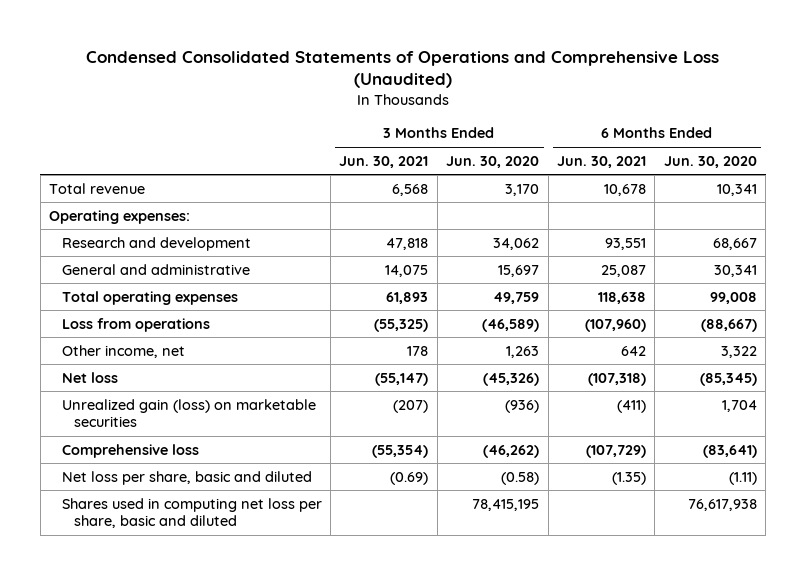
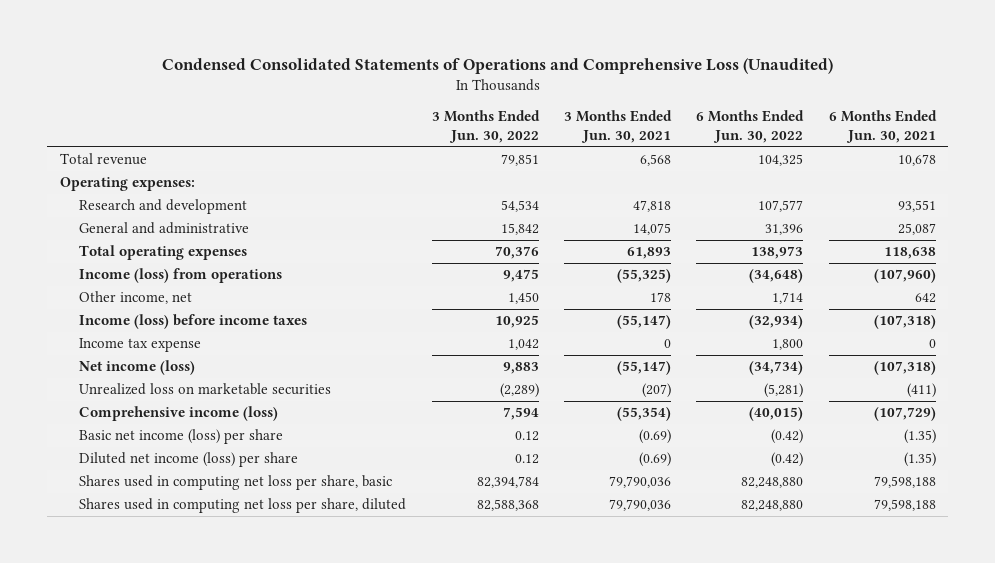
- | 3 Months Ended Jun. 30, 2021 | 3 Months Ended Jun. 30, 2020 | 6 Months Ended Jun. 30, 2021 | 6 Months Ended Jun. 30, 2020
+ | 3 Months Ended Jun. 30, 2022 | 3 Months Ended Jun. 30, 2021 | 6 Months Ended Jun. 30, 2022 | 6 Months Ended Jun. 30, 2021
- Loss from operations | (55,325) | (46,589) | (107,960) | (88,667)
+ Income (loss) from operations | 9,475 | (55,325) | (34,648) | (107,960)
- Net loss | (55,147) | (45,326) | (107,318) | (85,345)
- Unrealized gain (loss) on marketable securities | (207) | (936) | (411) | 1,704
- Comprehensive loss | (55,354) | (46,262) | (107,729) | (83,641)
- Net loss per share, basic and diluted | (0.69) | (0.58) | (1.35) | (1.11)
- Shares used in computing net loss per share, basic and diluted | | 78,415,195 | | 76,617,938
+ Income (loss) before income taxes | 10,925 | (55,147) | (32,934) | (107,318)
+ Income tax expense | 1,042 | 0 | 1,800 | 0
+ Net income (loss) | 9,883 | (55,147) | (34,734) | (107,318)
+ Unrealized loss on marketable securities | (2,289) | (207) | (5,281) | (411)
+ Comprehensive income (loss) | 7,594 | (55,354) | (40,015) | (107,729)
+ Basic net income (loss) per share | 0.12 | (0.69) | (0.42) | (1.35)
+ Diluted net income (loss) per share | 0.12 | (0.69) | (0.42) | (1.35)
+ Shares used in computing net loss per share, basic | 82,394,784 | 79,790,036 | 82,248,880 | 79,598,188
+ Shares used in computing net loss per share, diluted | 82,588,368 | 79,790,036 | 82,248,880 | 79,598,188

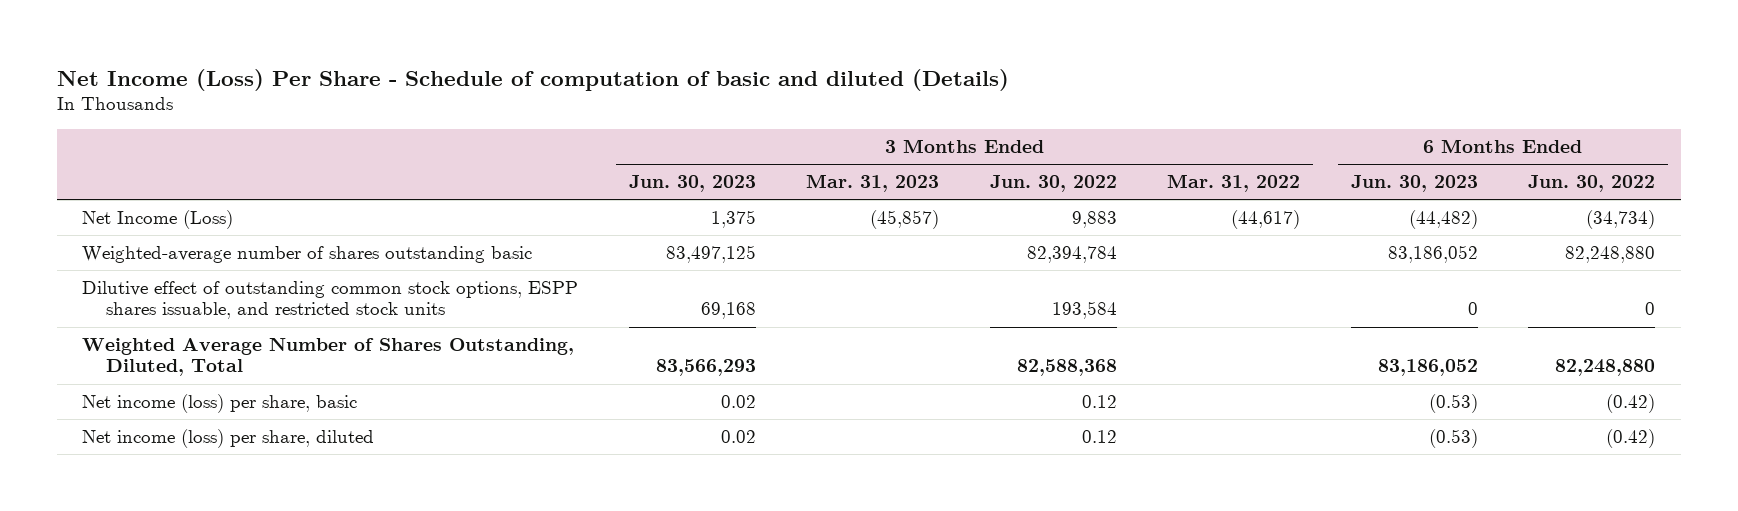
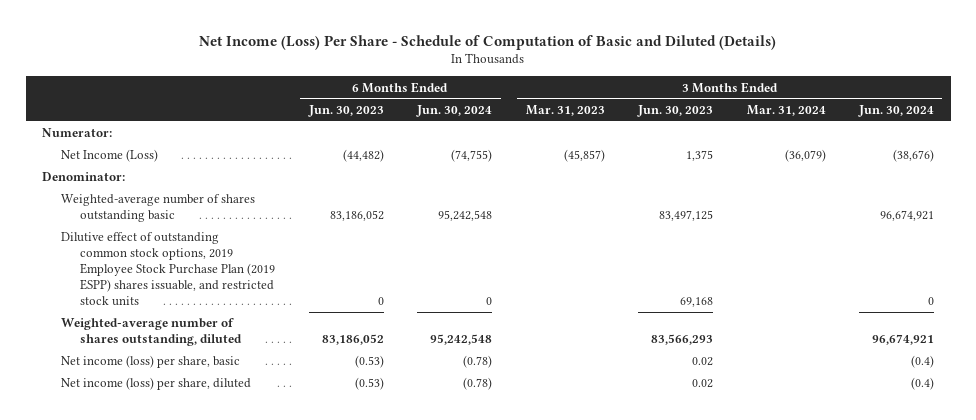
- Net Income (Loss) Per Share - Schedule of computation of basic and diluted (Details)
+ Net Income (Loss) Per Share - Schedule of Computation of Basic and Diluted (Details)
- | 3 Months Ended Jun. 30, 2023 | 3 Months Ended Mar. 31, 2023 | 3 Months Ended Jun. 30, 2022 | 3 Months Ended Mar. 31, 2022 | 6 Months Ended Jun. 30, 2023 | 6 Months Ended Jun. 30, 2022
+ | 6 Months Ended Jun. 30, 2023 | 6 Months Ended Jun. 30, 2024 | 3 Months Ended Mar. 31, 2023 | 3 Months Ended Jun. 30, 2023 | 3 Months Ended Mar. 31, 2024 | 3 Months Ended Jun. 30, 2024
+ Numerator:
+ Denominator:
- Dilutive effect of outstanding common stock options, ESPP shares issuable, and restricted stock units | 69,168 | | 193,584 | | 0 | 0
- Weighted Average Number of Shares Outstanding, Diluted, Total | 83,566,293 | | 82,588,368 | | 83,186,052 | 82,248,880
+ Dilutive effect of outstanding common stock options, 2019 Employee Stock Purchase Plan (2019 ESPP) shares issuable, and restricted stock units | 0 | 0 | | 69,168 | | 0
+ Weighted-average number of shares outstanding, diluted | 83,186,052 | 95,242,548 | | 83,566,293 | | 96,674,921

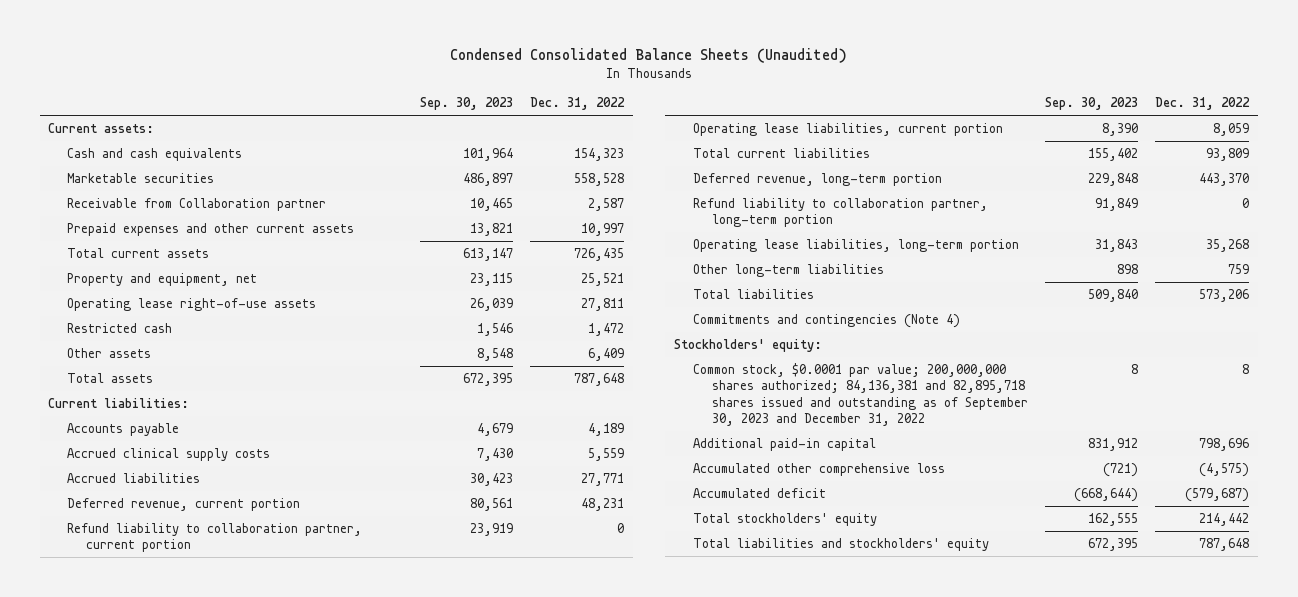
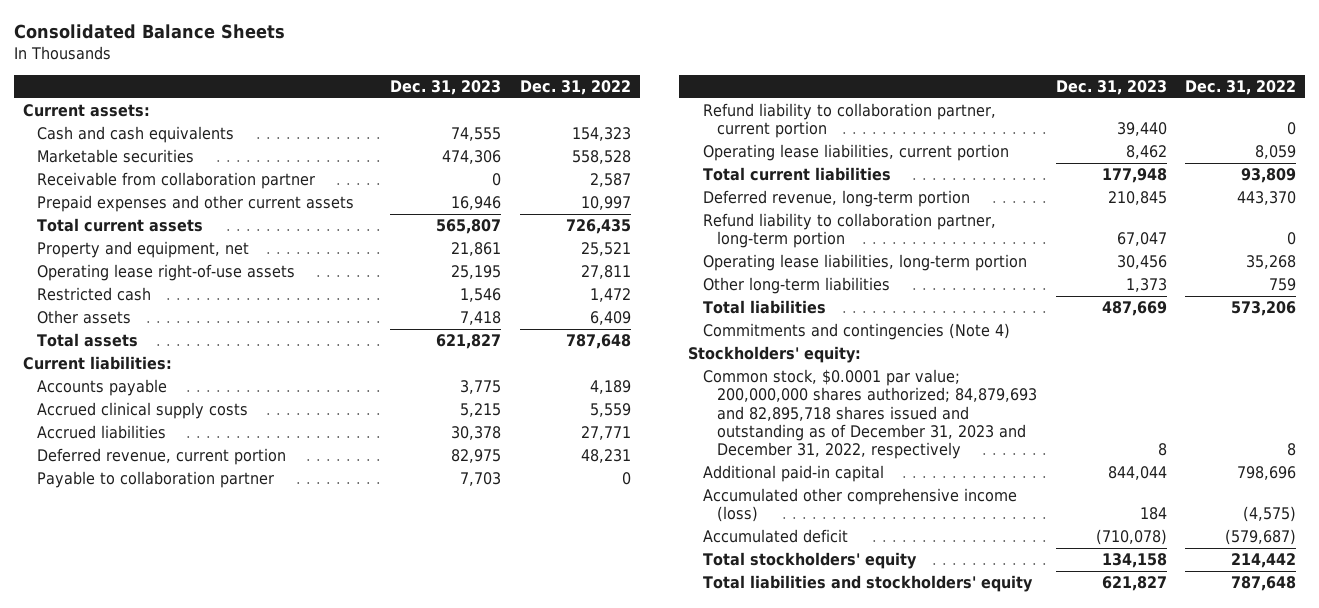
- Condensed Consolidated Balance Sheets (Unaudited)
+ Consolidated Balance Sheets
- | Sep. 30, 2023 | Dec. 31, 2022
+ | Dec. 31, 2023 | Dec. 31, 2022
- Receivable from Collaboration partner | 10,465 | 2,587
+ Receivable from collaboration partner | 0 | 2,587
+ Payable to collaboration partner | 7,703 | 0
- Common stock, $0.0001 par value; 200,000,000 shares authorized; 84,136,381 and 82,895,718 shares issued and outstanding as of September 30, 2023 and December 31, 2022 | 8 | 8
+ Common stock, $0.0001 par value; 200,000,000 shares authorized; 84,879,693 and 82,895,718 shares issued and outstanding as of December 31, 2023 and December 31, 2022, respectively | 8 | 8
- Accumulated other comprehensive loss | (721) | (4,575)
+ Accumulated other comprehensive income (loss) | 184 | (4,575)

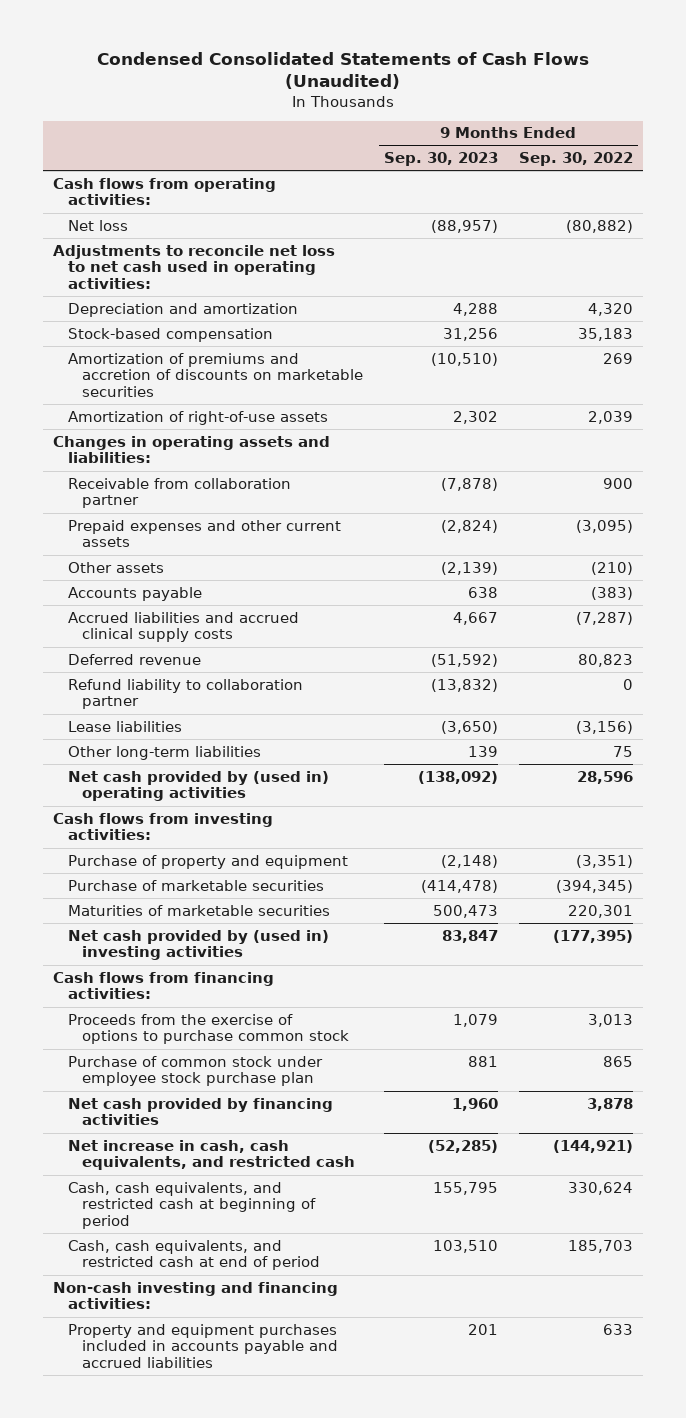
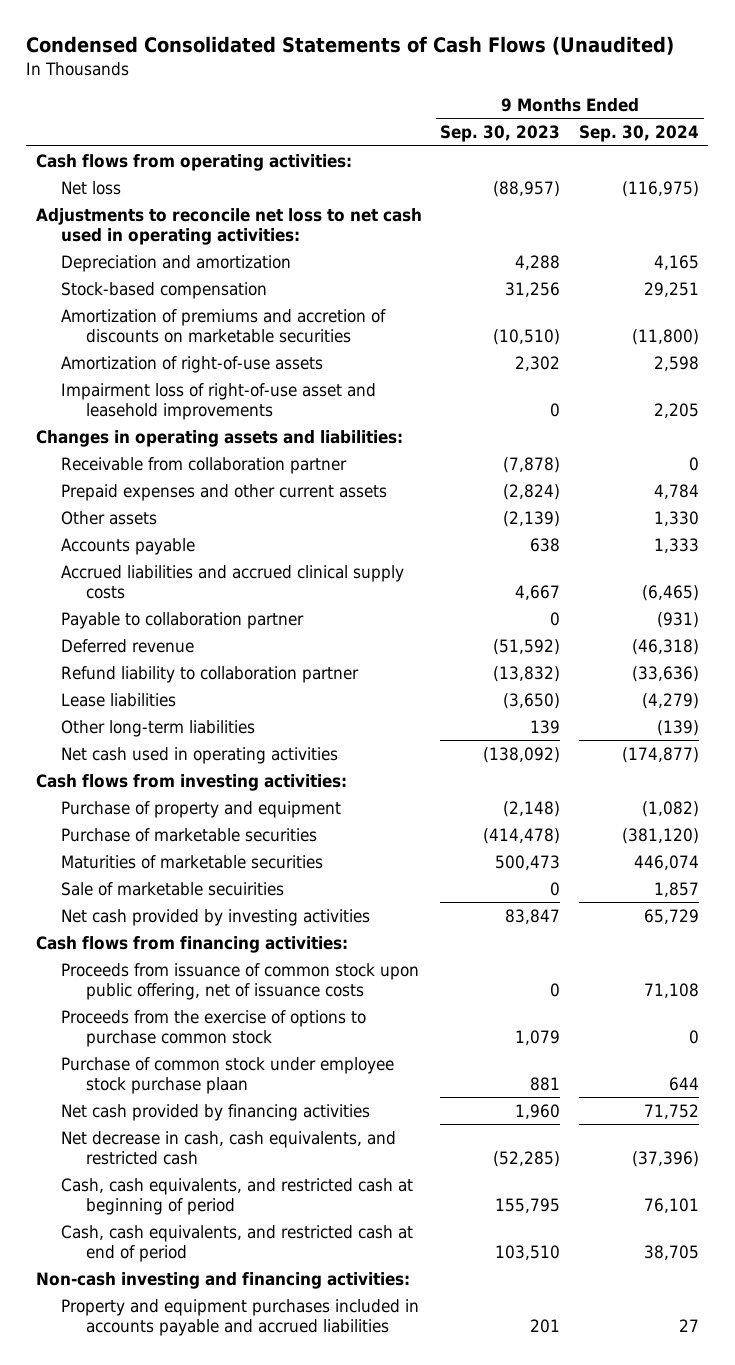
- | 9 Months Ended Sep. 30, 2023 | 9 Months Ended Sep. 30, 2022
+ | 9 Months Ended Sep. 30, 2023 | 9 Months Ended Sep. 30, 2024
+ Impairment loss of right-of-use asset and leasehold improvements | 0 | 2,205
+ Payable to collaboration partner | 0 | (931)
- Net cash provided by (used in) operating activities | (138,092) | 28,596
+ Net cash used in operating activities | (138,092) | (174,877)
- Net cash provided by (used in) investing activities | 83,847 | (177,395)
+ Sale of marketable secuirities | 0 | 1,857
+ Net cash provided by investing activities | 83,847 | 65,729
+ Proceeds from issuance of common stock upon public offering, net of issuance costs | 0 | 71,108
- Purchase of common stock under employee stock purchase plan | 881 | 865
+ Purchase of common stock under employee stock purchase plaan | 881 | 644
- Net increase in cash, cash equivalents, and restricted cash | (52,285) | (144,921)
+ Net decrease in cash, cash equivalents, and restricted cash | (52,285) | (37,396)

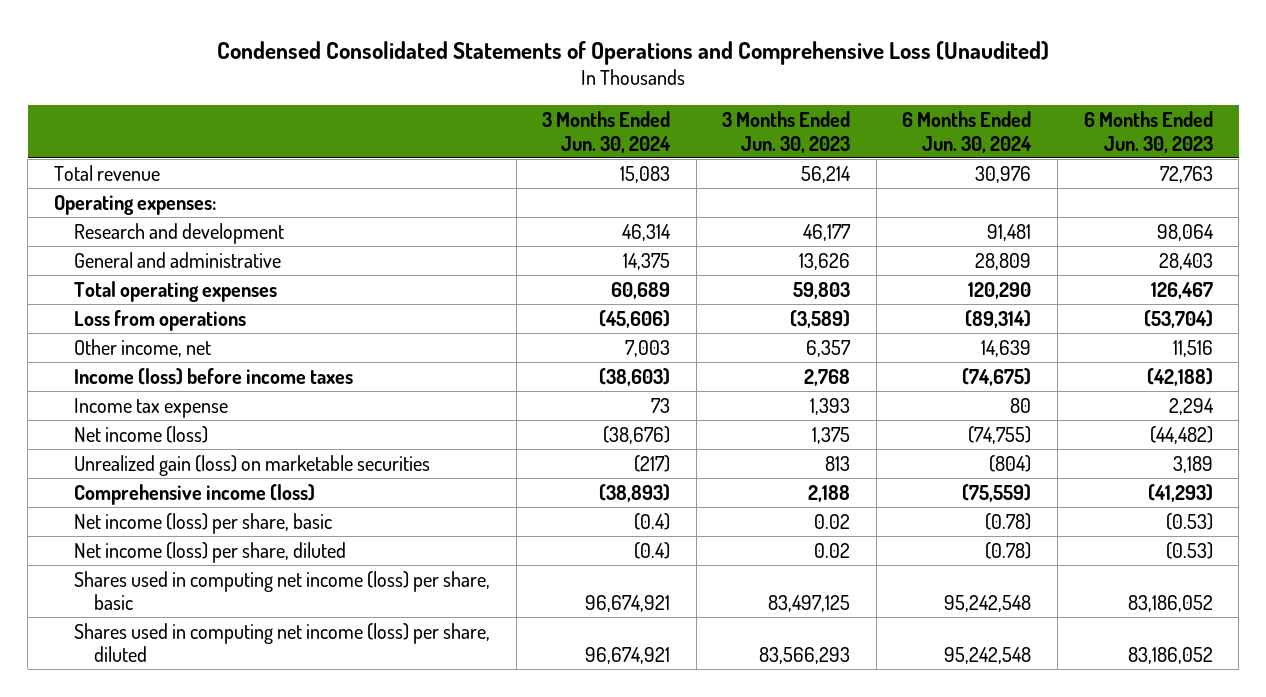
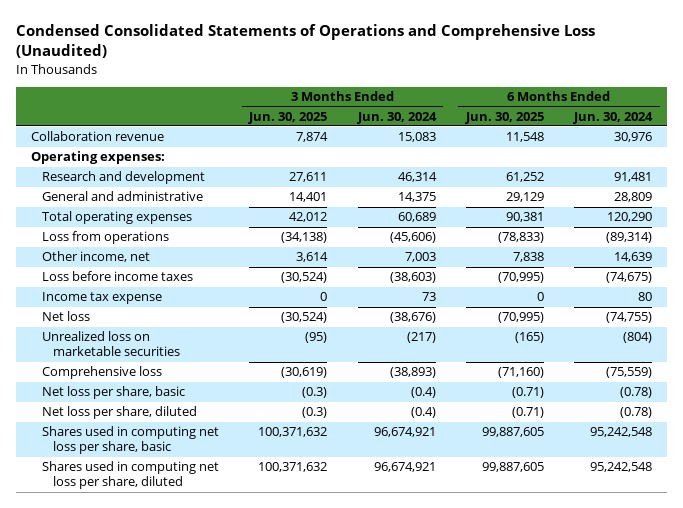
- | 3 Months Ended Jun. 30, 2024 | 3 Months Ended Jun. 30, 2023 | 6 Months Ended Jun. 30, 2024 | 6 Months Ended Jun. 30, 2023
+ | 3 Months Ended Jun. 30, 2025 | 3 Months Ended Jun. 30, 2024 | 6 Months Ended Jun. 30, 2025 | 6 Months Ended Jun. 30, 2024
- Total revenue | 15,083 | 56,214 | 30,976 | 72,763
+ Collaboration revenue | 7,874 | 15,083 | 11,548 | 30,976
- Income (loss) before income taxes | (38,603) | 2,768 | (74,675) | (42,188)
+ Loss before income taxes | (30,524) | (38,603) | (70,995) | (74,675)
- Net income (loss) | (38,676) | 1,375 | (74,755) | (44,482)
- Unrealized gain (loss) on marketable securities | (217) | 813 | (804) | 3,189
- Comprehensive income (loss) | (38,893) | 2,188 | (75,559) | (41,293)
- Net income (loss) per share, basic | (0.4) | 0.02 | (0.78) | (0.53)
- Net income (loss) per share, diluted | (0.4) | 0.02 | (0.78) | (0.53)
- Shares used in computing net income (loss) per share, basic | 96,674,921 | 83,497,125 | 95,242,548 | 83,186,052
- Shares used in computing net income (loss) per share, diluted | 96,674,921 | 83,566,293 | 95,242,548 | 83,186,052
+ Net loss | (30,524) | (38,676) | (70,995) | (74,755)
+ Unrealized loss on marketable securities | (95) | (217) | (165) | (804)
+ Comprehensive loss | (30,619) | (38,893) | (71,160) | (75,559)
+ Net loss per share, basic | (0.3) | (0.4) | (0.71) | (0.78)
+ Net loss per share, diluted | (0.3) | (0.4) | (0.71) | (0.78)
+ Shares used in computing net loss per share, basic | 100,371,632 | 96,674,921 | 99,887,605 | 95,242,548
+ Shares used in computing net loss per share, diluted | 100,371,632 | 96,674,921 | 99,887,605 | 95,242,548

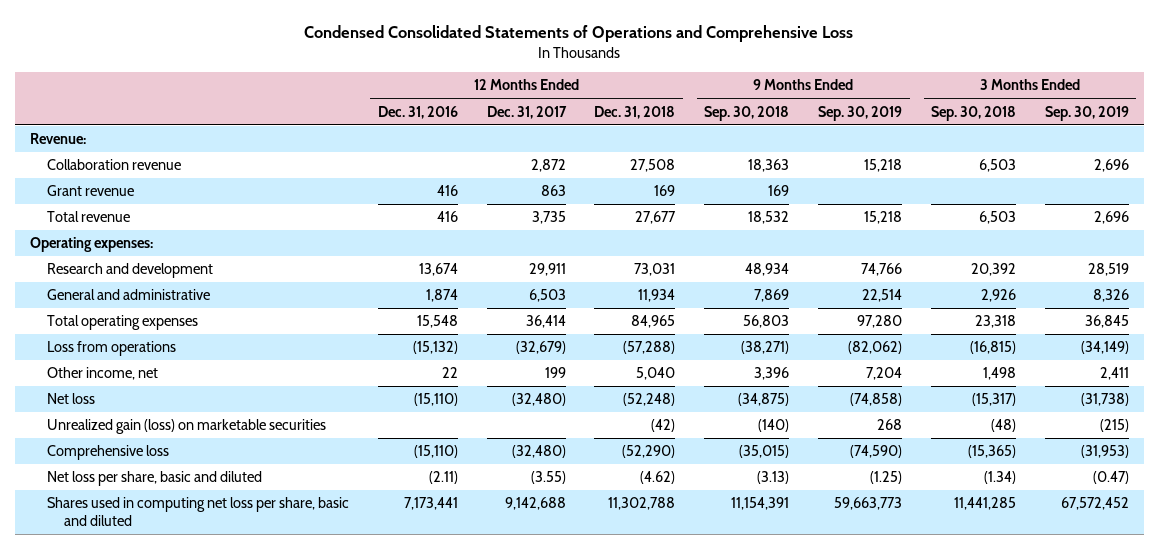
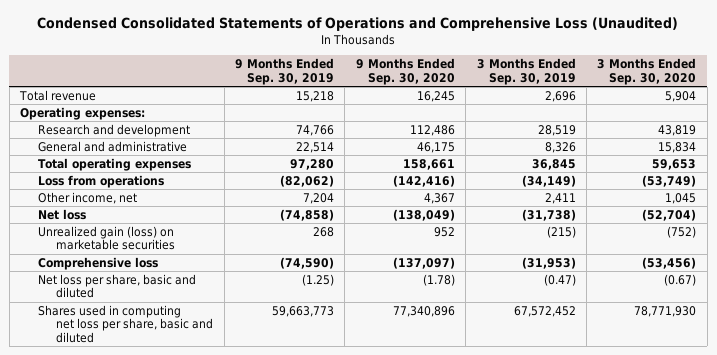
- Condensed Consolidated Statements of Operations and Comprehensive Loss
+ Condensed Consolidated Statements of Operations and Comprehensive Loss (Unaudited)
- | 12 Months Ended Dec. 31, 2016 | 12 Months Ended Dec. 31, 2017 | 12 Months Ended Dec. 31, 2018 | 9 Months Ended Sep. 30, 2018 | 9 Months Ended Sep. 30, 2019 | 3 Months Ended Sep. 30, 2018 | 3 Months Ended Sep. 30, 2019
+ | 9 Months Ended Sep. 30, 2019 | 9 Months Ended Sep. 30, 2020 | 3 Months Ended Sep. 30, 2019 | 3 Months Ended Sep. 30, 2020
- Revenue:
- Collaboration revenue | | 2,872 | 27,508 | 18,363 | 15,218 | 6,503 | 2,696
- Grant revenue | 416 | 863 | 169 | 169 | | |

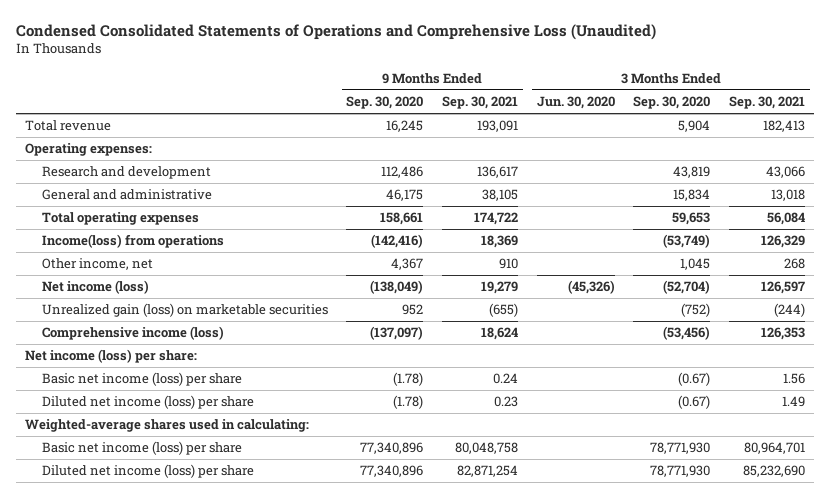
- | 9 Months Ended Sep. 30, 2019 | 9 Months Ended Sep. 30, 2020 | 3 Months Ended Sep. 30, 2019 | 3 Months Ended Sep. 30, 2020
+ | 9 Months Ended Sep. 30, 2020 | 9 Months Ended Sep. 30, 2021 | 3 Months Ended Jun. 30, 2020 | 3 Months Ended Sep. 30, 2020 | 3 Months Ended Sep. 30, 2021
- Loss from operations | (82,062) | (142,416) | (34,149) | (53,749)
+ Income(loss) from operations | (142,416) | 18,369 | | (53,749) | 126,329
- Net loss | (74,858) | (138,049) | (31,738) | (52,704)
+ Net income (loss) | (138,049) | 19,279 | (45,326) | (52,704) | 126,597
- Comprehensive loss | (74,590) | (137,097) | (31,953) | (53,456)
- Net loss per share, basic and diluted | (1.25) | (1.78) | (0.47) | (0.67)
- Shares used in computing net loss per share, basic and diluted | 59,663,773 | 77,340,896 | 67,572,452 | 78,771,930
+ Comprehensive income (loss) | (137,097) | 18,624 | | (53,456) | 126,353
+ Net income (loss) per share:
+ Basic net income (loss) per share | (1.78) | 0.24 | | (0.67) | 1.56
+ Diluted net income (loss) per share | (1.78) | 0.23 | | (0.67) | 1.49
+ Weighted-average shares used in calculating:
+ Basic net income (loss) per share | 77,340,896 | 80,048,758 | | 78,771,930 | 80,964,701
+ Diluted net income (loss) per share | 77,340,896 | 82,871,254 | | 78,771,930 | 85,232,690

